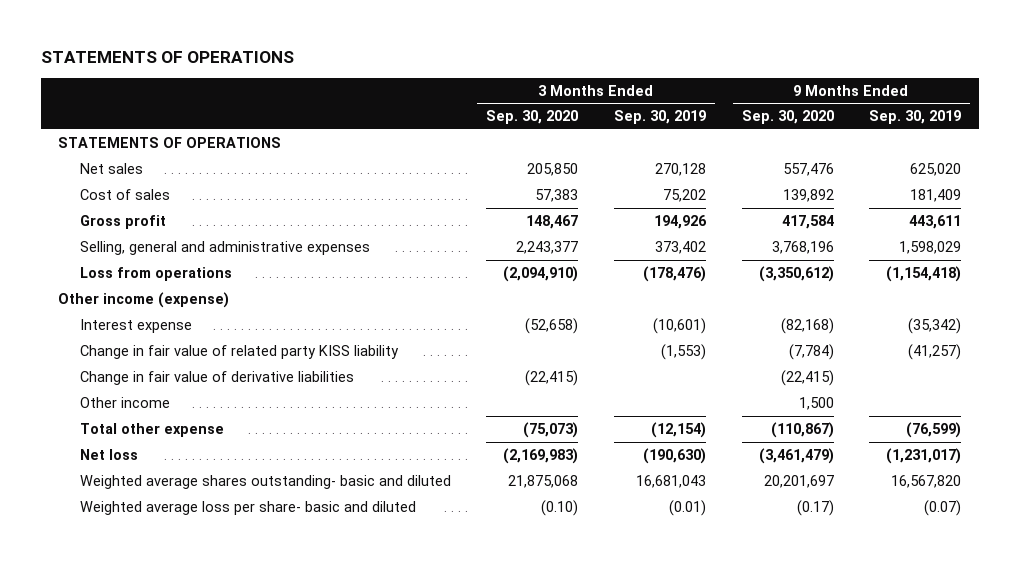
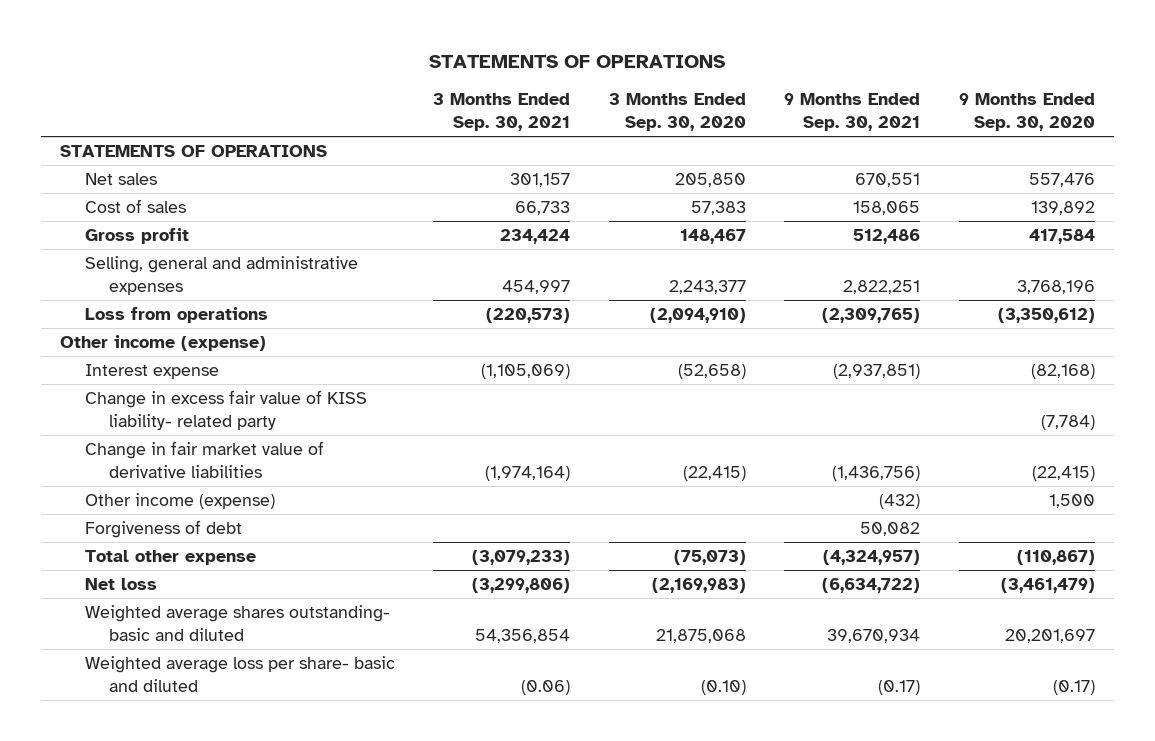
- | 3 Months Ended Sep. 30, 2020 | 3 Months Ended Sep. 30, 2019 | 9 Months Ended Sep. 30, 2020 | 9 Months Ended Sep. 30, 2019
+ | 3 Months Ended Sep. 30, 2021 | 3 Months Ended Sep. 30, 2020 | 9 Months Ended Sep. 30, 2021 | 9 Months Ended Sep. 30, 2020
- Change in fair value of related party KISS liability | | (1,553) | (7,784) | (41,257)
- Change in fair value of derivative liabilities | (22,415) | | (22,415) |
- Other income | | | 1,500 |
+ Change in excess fair value of KISS liability- related party | | | | (7,784)
+ Change in fair market value of derivative liabilities | (1,974,164) | (22,415) | (1,436,756) | (22,415)
+ Other income (expense) | | | (432) | 1,500
+ Forgiveness of debt | | | 50,082 |

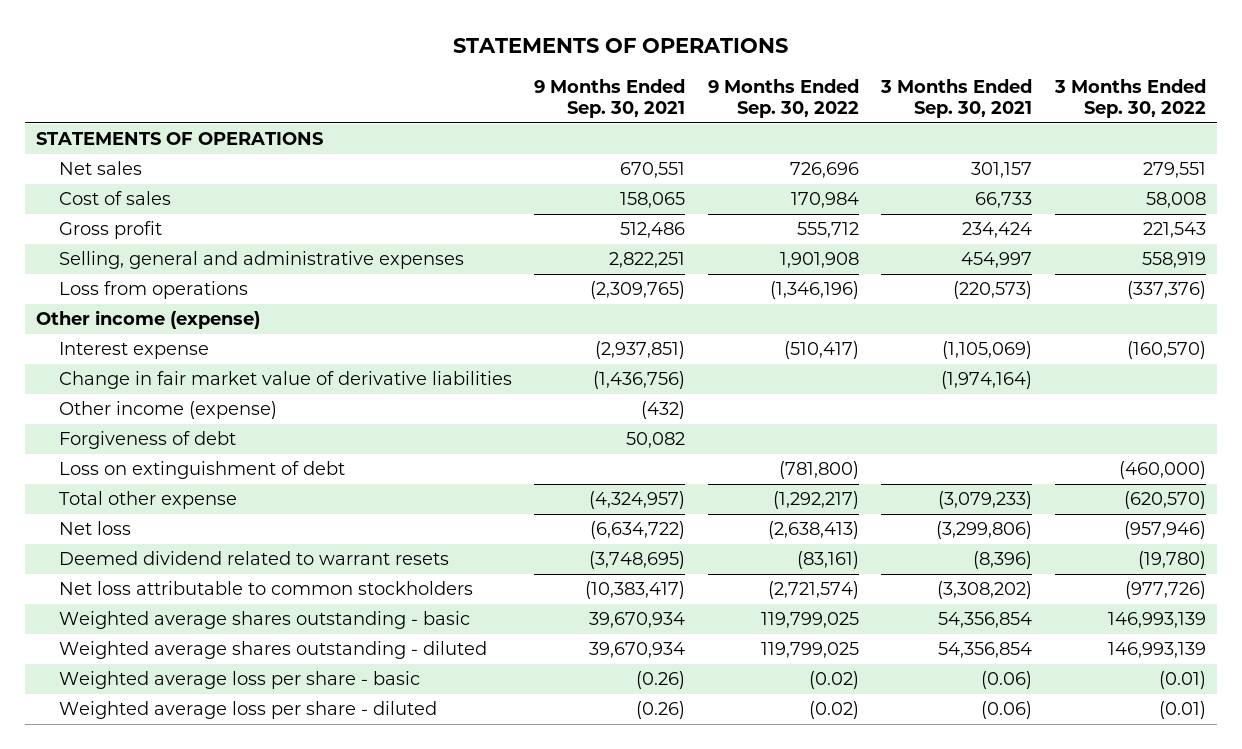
- | 3 Months Ended Sep. 30, 2021 | 3 Months Ended Sep. 30, 2020 | 9 Months Ended Sep. 30, 2021 | 9 Months Ended Sep. 30, 2020
+ | 9 Months Ended Sep. 30, 2021 | 9 Months Ended Sep. 30, 2022 | 3 Months Ended Sep. 30, 2021 | 3 Months Ended Sep. 30, 2022
- Change in excess fair value of KISS liability- related party | | | | (7,784)
+ Loss on extinguishment of debt | | (781,800) | | (460,000)
- Weighted average shares outstanding- basic and diluted | 54,356,854 | 21,875,068 | 39,670,934 | 20,201,697
- Weighted average loss per share- basic and diluted | (0.06) | (0.10) | (0.17) | (0.17)
+ Deemed dividend related to warrant resets | (3,748,695) | (83,161) | (8,396) | (19,780)
+ Net loss attributable to common stockholders | (10,383,417) | (2,721,574) | (3,308,202) | (977,726)
+ Weighted average shares outstanding - basic | 39,670,934 | 119,799,025 | 54,356,854 | 146,993,139
+ Weighted average shares outstanding - diluted | 39,670,934 | 119,799,025 | 54,356,854 | 146,993,139
+ Weighted average loss per share - basic | (0.26) | (0.02) | (0.06) | (0.01)
+ Weighted average loss per share - diluted | (0.26) | (0.02) | (0.06) | (0.01)

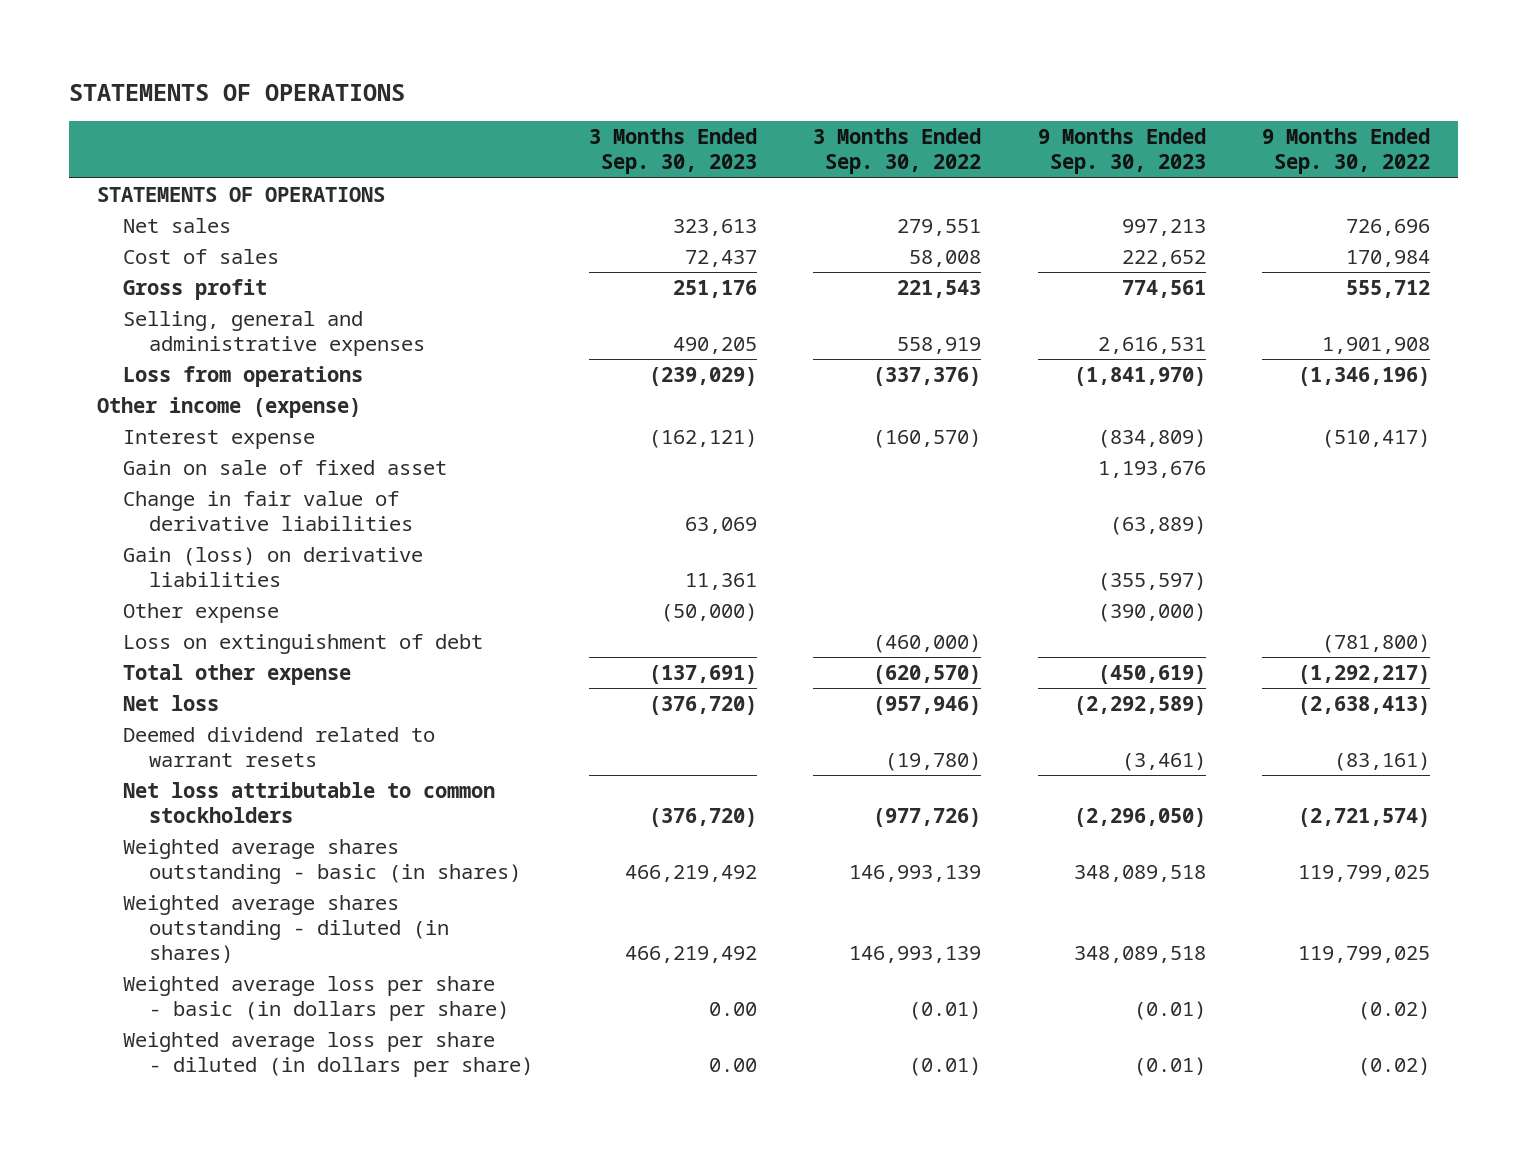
- | 9 Months Ended Sep. 30, 2021 | 9 Months Ended Sep. 30, 2022 | 3 Months Ended Sep. 30, 2021 | 3 Months Ended Sep. 30, 2022
+ | 3 Months Ended Sep. 30, 2023 | 3 Months Ended Sep. 30, 2022 | 9 Months Ended Sep. 30, 2023 | 9 Months Ended Sep. 30, 2022
- Change in fair market value of derivative liabilities | (1,436,756) | | (1,974,164) |
- Other income (expense) | (432) | | |
- Forgiveness of debt | 50,082 | | |
+ Gain on sale of fixed asset | | | 1,193,676 |
+ Change in fair value of derivative liabilities | 63,069 | | (63,889) |
+ Gain (loss) on derivative liabilities | 11,361 | | (355,597) |
+ Other expense | (50,000) | | (390,000) |
- Weighted average shares outstanding - basic | 39,670,934 | 119,799,025 | 54,356,854 | 146,993,139
- Weighted average shares outstanding - diluted | 39,670,934 | 119,799,025 | 54,356,854 | 146,993,139
- Weighted average loss per share - basic | (0.26) | (0.02) | (0.06) | (0.01)
- Weighted average loss per share - diluted | (0.26) | (0.02) | (0.06) | (0.01)
+ Weighted average shares outstanding - basic (in shares) | 466,219,492 | 146,993,139 | 348,089,518 | 119,799,025
+ Weighted average shares outstanding - diluted (in shares) | 466,219,492 | 146,993,139 | 348,089,518 | 119,799,025
+ Weighted average loss per share - basic (in dollars per share) | 0.00 | (0.01) | (0.01) | (0.02)
+ Weighted average loss per share - diluted (in dollars per share) | 0.00 | (0.01) | (0.01) | (0.02)

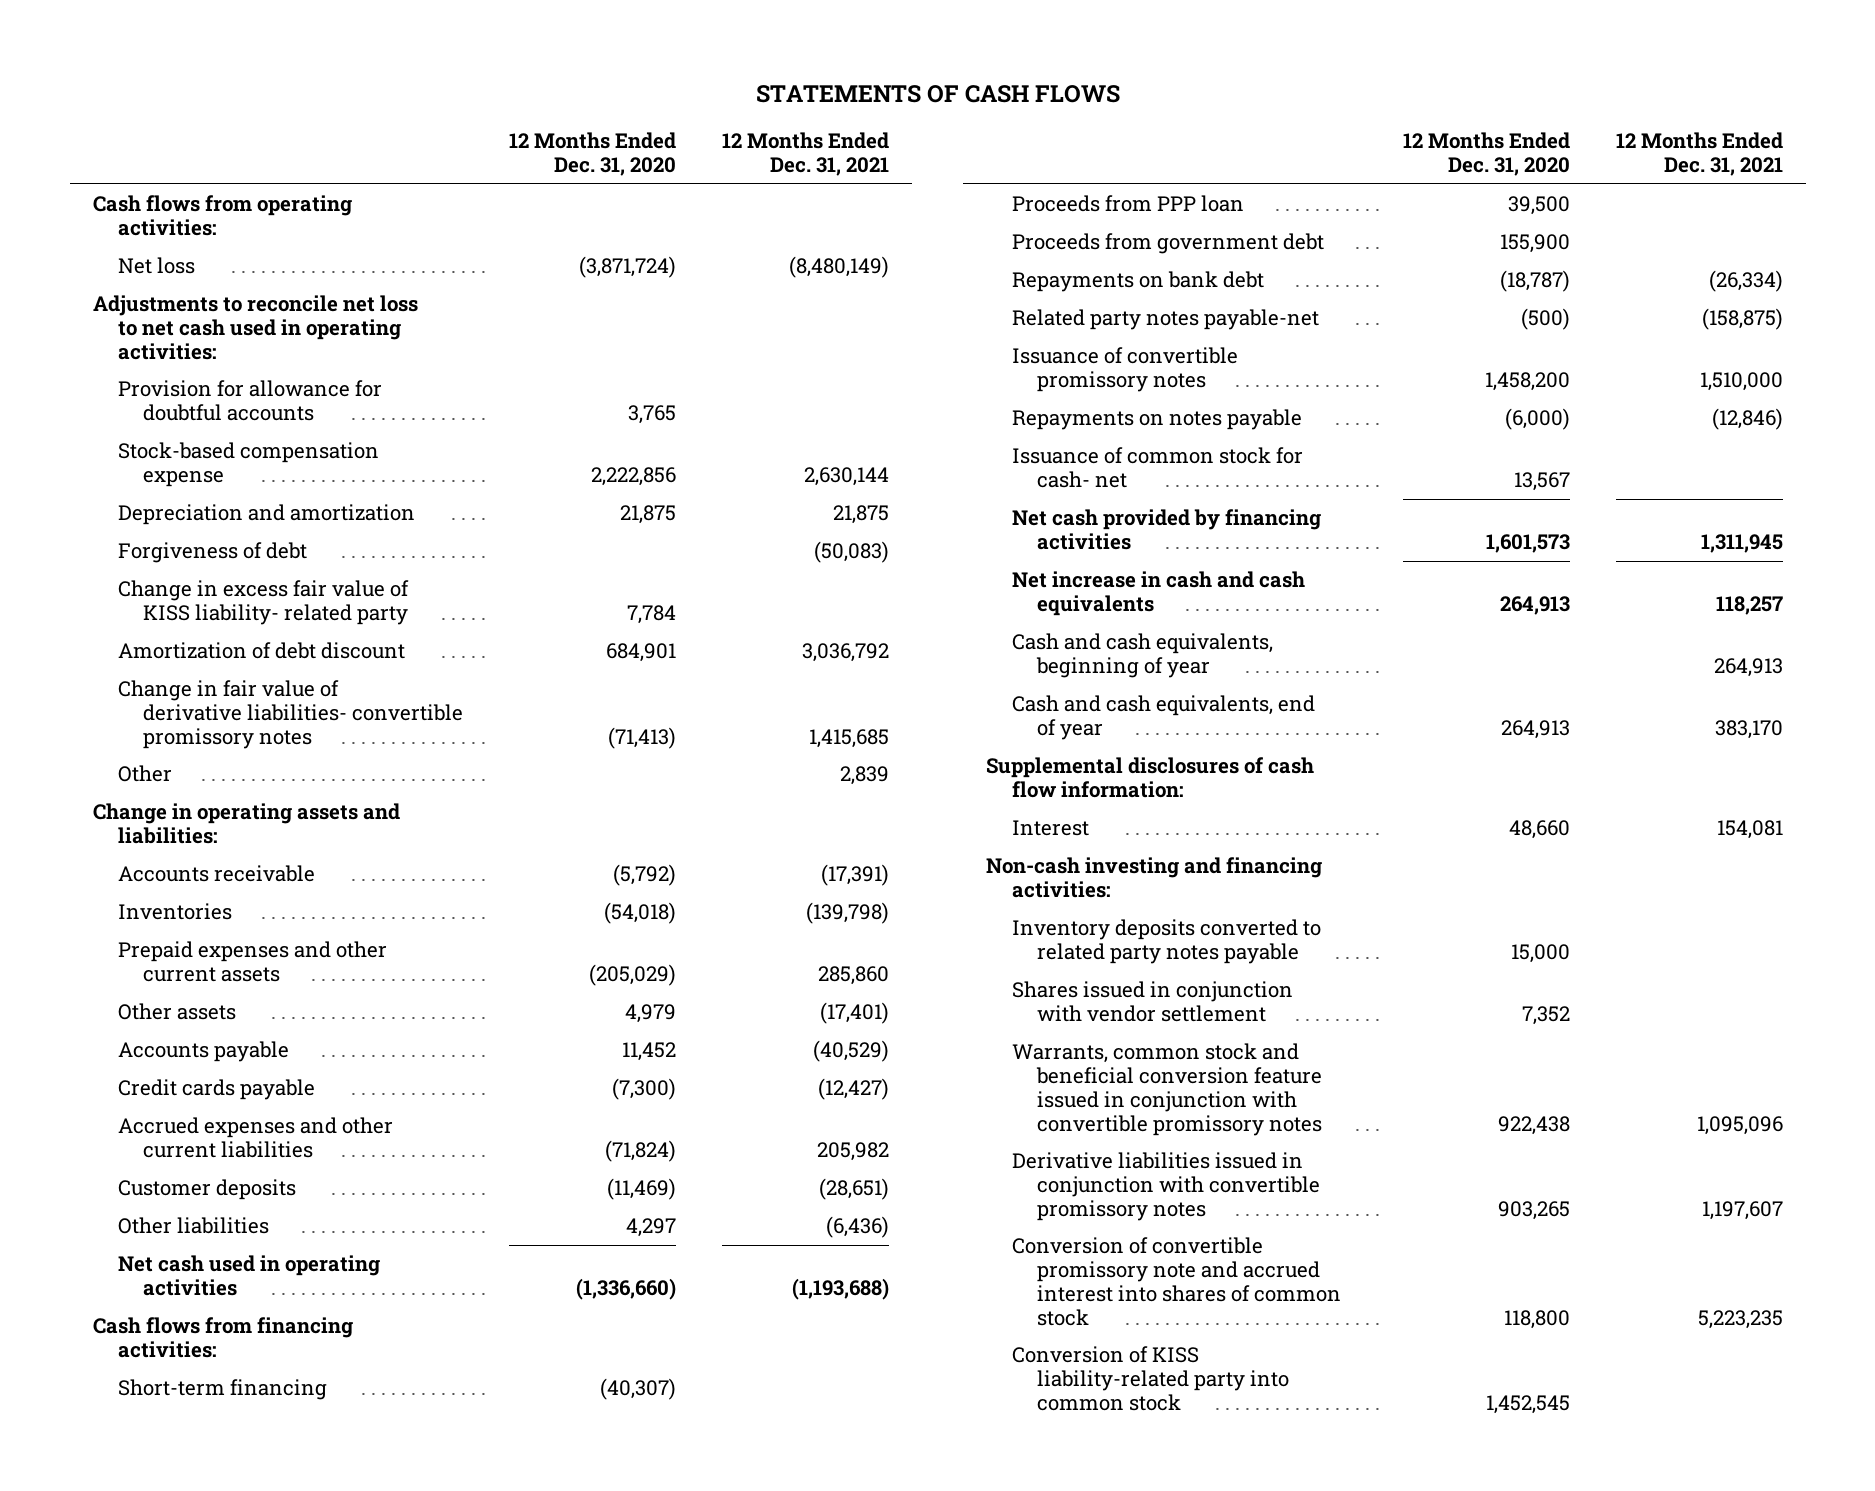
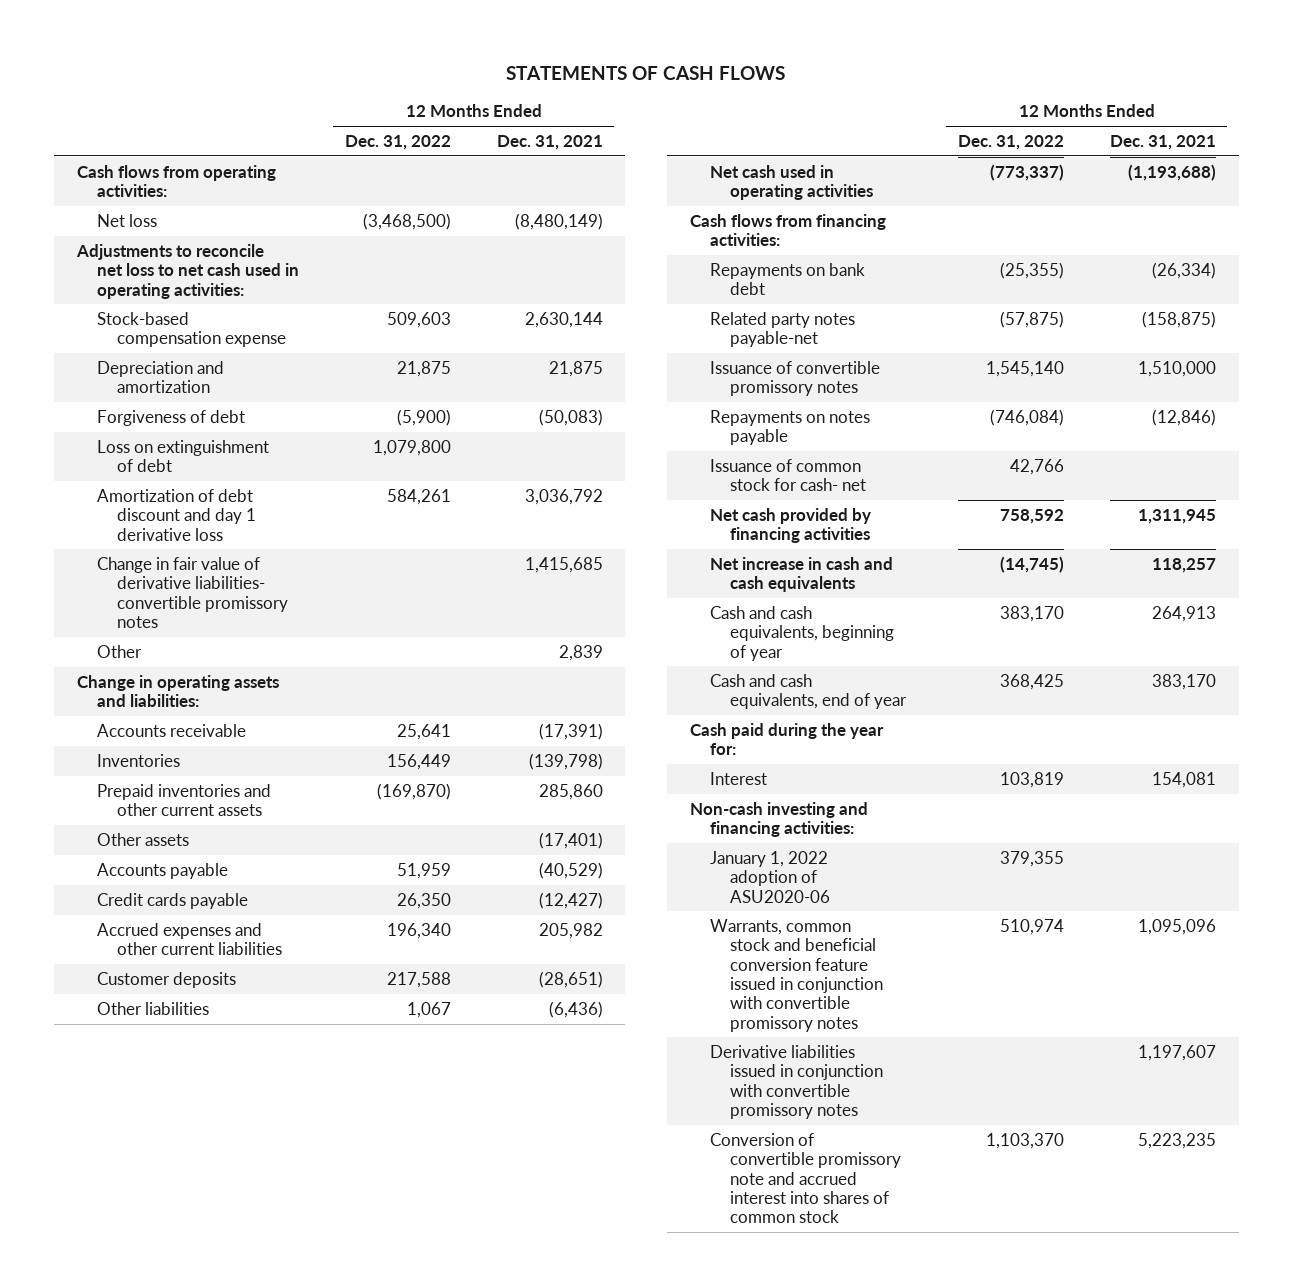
- | 12 Months Ended Dec. 31, 2020 | 12 Months Ended Dec. 31, 2021
+ | 12 Months Ended Dec. 31, 2022 | 12 Months Ended Dec. 31, 2021
- Provision for allowance for doubtful accounts | 3,765 |
- Change in excess fair value of KISS liability- related party | 7,784 |
- Amortization of debt discount | 684,901 | 3,036,792
+ Loss on extinguishment of debt | 1,079,800 |
+ Amortization of debt discount and day 1 derivative loss | 584,261 | 3,036,792
- Prepaid expenses and other current assets | (205,029) | 285,860
+ Prepaid inventories and other current assets | (169,870) | 285,860
- Short-term financing | (40,307) |
- Proceeds from PPP loan | 39,500 |
- Proceeds from government debt | 155,900 |
- Supplemental disclosures of cash flow information:
+ Cash paid during the year for:
- Inventory deposits converted to related party notes payable | 15,000 |
- Shares issued in conjunction with vendor settlement | 7,352 |
+ January 1, 2022 adoption of ASU2020-06 | 379,355 |
- Conversion of KISS liability-related party into common stock | 1,452,545 |

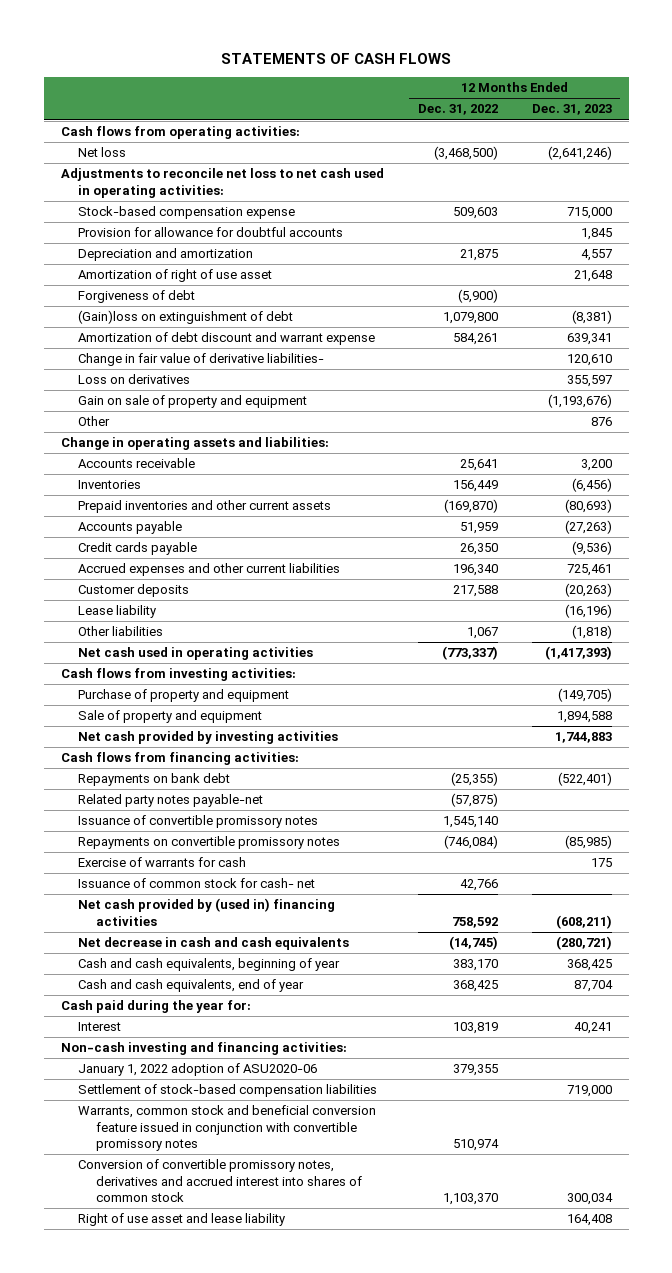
- | 12 Months Ended Dec. 31, 2022 | 12 Months Ended Dec. 31, 2021
+ | 12 Months Ended Dec. 31, 2022 | 12 Months Ended Dec. 31, 2023
+ Provision for allowance for doubtful accounts | | 1,845
+ Amortization of right of use asset | | 21,648
- Loss on extinguishment of debt | 1,079,800 |
- Amortization of debt discount and day 1 derivative loss | 584,261 | 3,036,792
- Change in fair value of derivative liabilities- convertible promissory notes | | 1,415,685
+ (Gain)loss on extinguishment of debt | 1,079,800 | (8,381)
+ Amortization of debt discount and warrant expense | 584,261 | 639,341
+ Change in fair value of derivative liabilities- | | 120,610
+ Loss on derivatives | | 355,597
+ Gain on sale of property and equipment | | (1,193,676)
- Other assets | | (17,401)
+ Lease liability | | (16,196)
+ Cash flows from investing activities:
+ Purchase of property and equipment | | (149,705)
+ Sale of property and equipment | | 1,894,588
+ Net cash provided by investing activities | | 1,744,883
- Repayments on notes payable | (746,084) | (12,846)
+ Repayments on convertible promissory notes | (746,084) | (85,985)
+ Exercise of warrants for cash | | 175
- Net cash provided by financing activities | 758,592 | 1,311,945
- Net increase in cash and cash equivalents | (14,745) | 118,257
+ Net cash provided by (used in) financing activities | 758,592 | (608,211)
+ Net decrease in cash and cash equivalents | (14,745) | (280,721)
+ Settlement of stock-based compensation liabilities | | 719,000
- Derivative liabilities issued in conjunction with convertible promissory notes | | 1,197,607
- Conversion of convertible promissory note and accrued interest into shares of common stock | 1,103,370 | 5,223,235
+ Conversion of convertible promissory notes, derivatives and accrued interest into shares of common stock | 1,103,370 | 300,034
+ Right of use asset and lease liability | | 164,408

